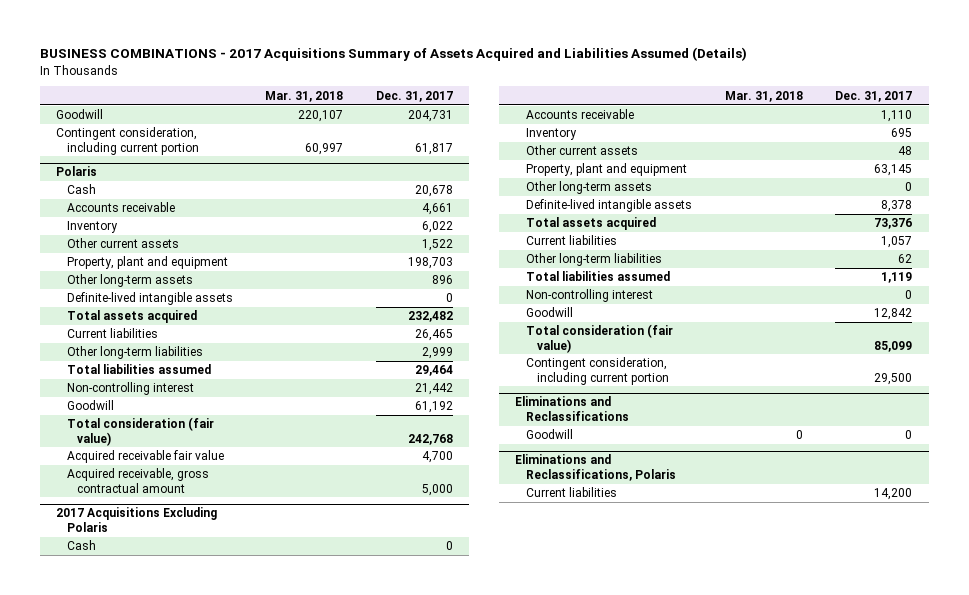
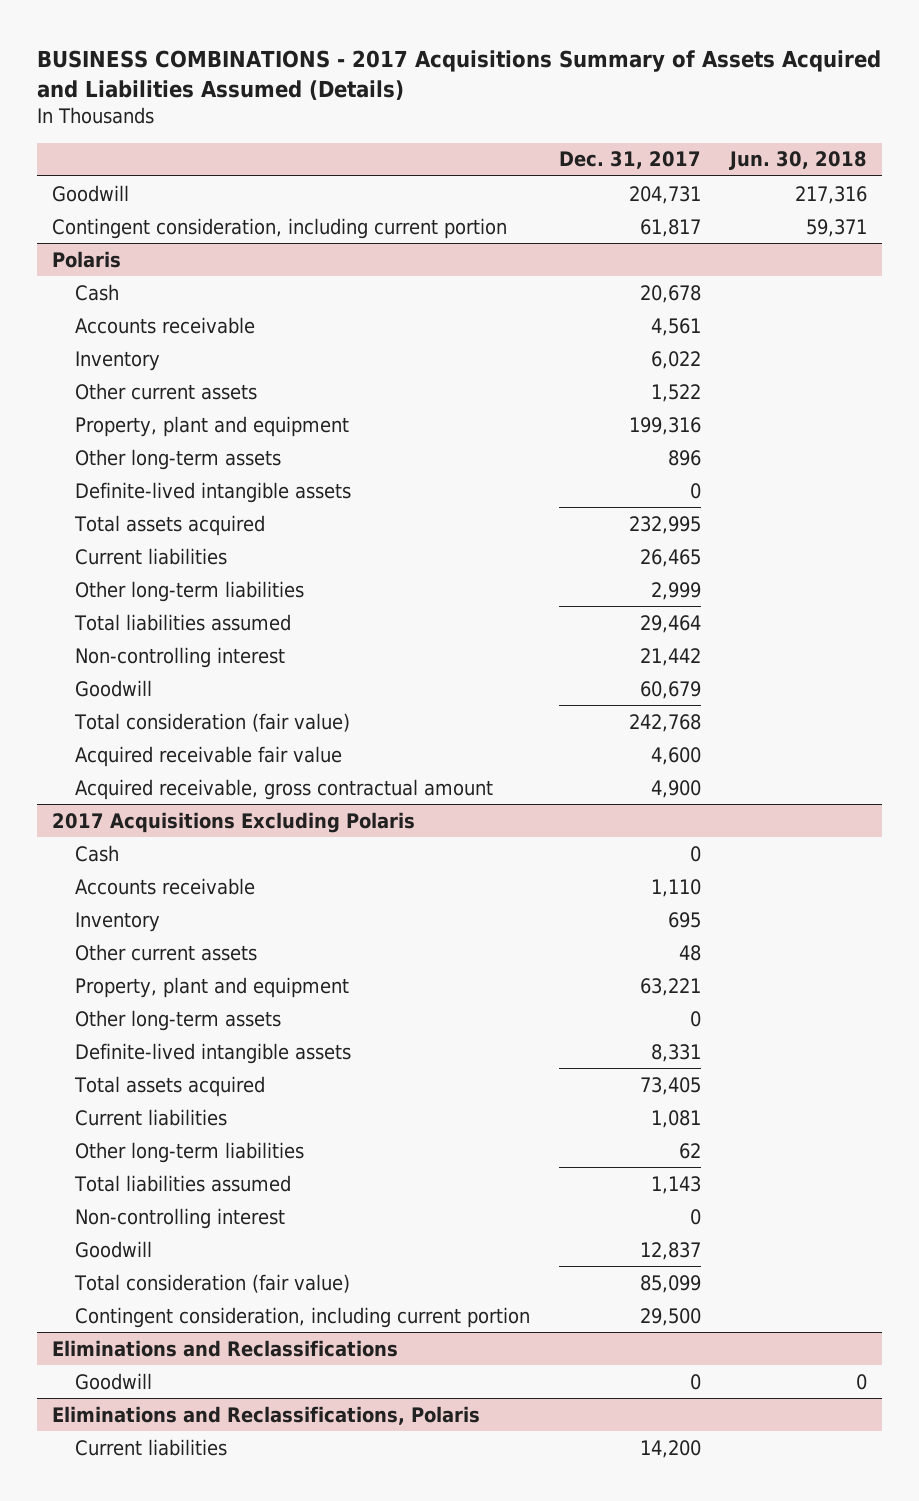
- | Mar. 31, 2018 | Dec. 31, 2017
+ | Dec. 31, 2017 | Jun. 30, 2018
@ Polaris
- Accounts receivable | | 4,661
+ Accounts receivable | 4,561 |
- Property, plant and equipment | | 198,703
+ Property, plant and equipment | 199,316 |
- Total assets acquired | | 232,482
+ Total assets acquired | 232,995 |
- Goodwill | | 61,192
+ Goodwill | 60,679 |
- Acquired receivable fair value | | 4,700
- Acquired receivable, gross contractual amount | | 5,000
+ Acquired receivable fair value | 4,600 |
+ Acquired receivable, gross contractual amount | 4,900 |
@ 2017 Acquisitions Excluding Polaris
- Property, plant and equipment | | 63,145
+ Property, plant and equipment | 63,221 |
- Definite-lived intangible assets | | 8,378
- Total assets acquired | | 73,376
- Current liabilities | | 1,057
+ Definite-lived intangible assets | 8,331 |
+ Total assets acquired | 73,405 |
+ Current liabilities | 1,081 |
- Total liabilities assumed | | 1,119
+ Total liabilities assumed | 1,143 |
- Goodwill | | 12,842
+ Goodwill | 12,837 |

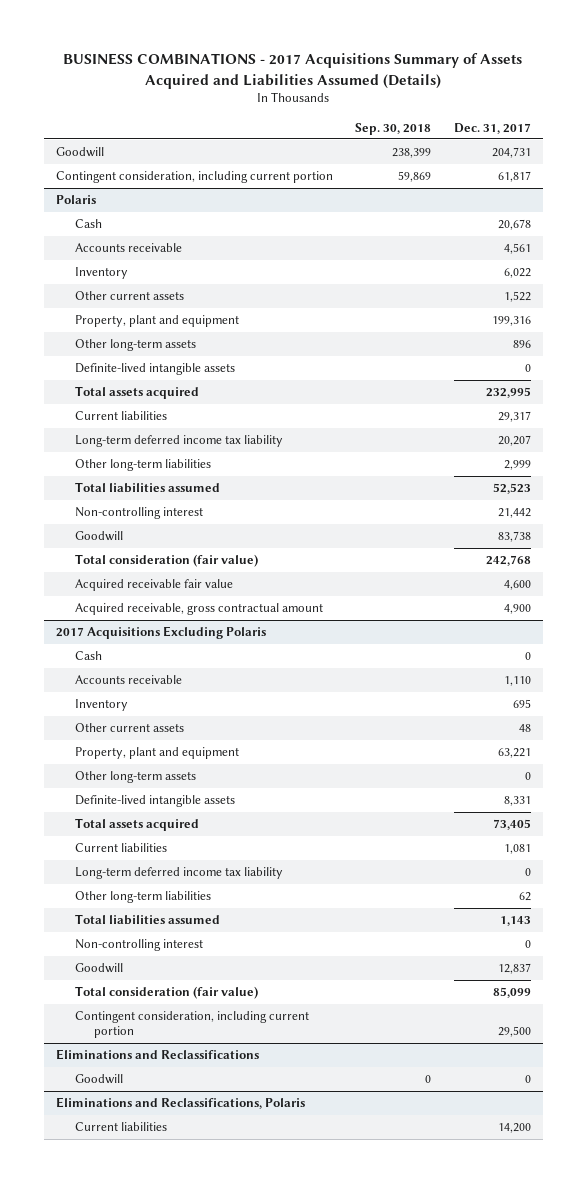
- | Dec. 31, 2017 | Jun. 30, 2018
+ | Sep. 30, 2018 | Dec. 31, 2017
@ Polaris
- Current liabilities | 26,465 |
+ Current liabilities | | 29,317
+ Long-term deferred income tax liability | | 20,207
- Total liabilities assumed | 29,464 |
+ Total liabilities assumed | | 52,523
- Goodwill | 60,679 |
+ Goodwill | | 83,738
@ 2017 Acquisitions Excluding Polaris
+ Long-term deferred income tax liability | | 0

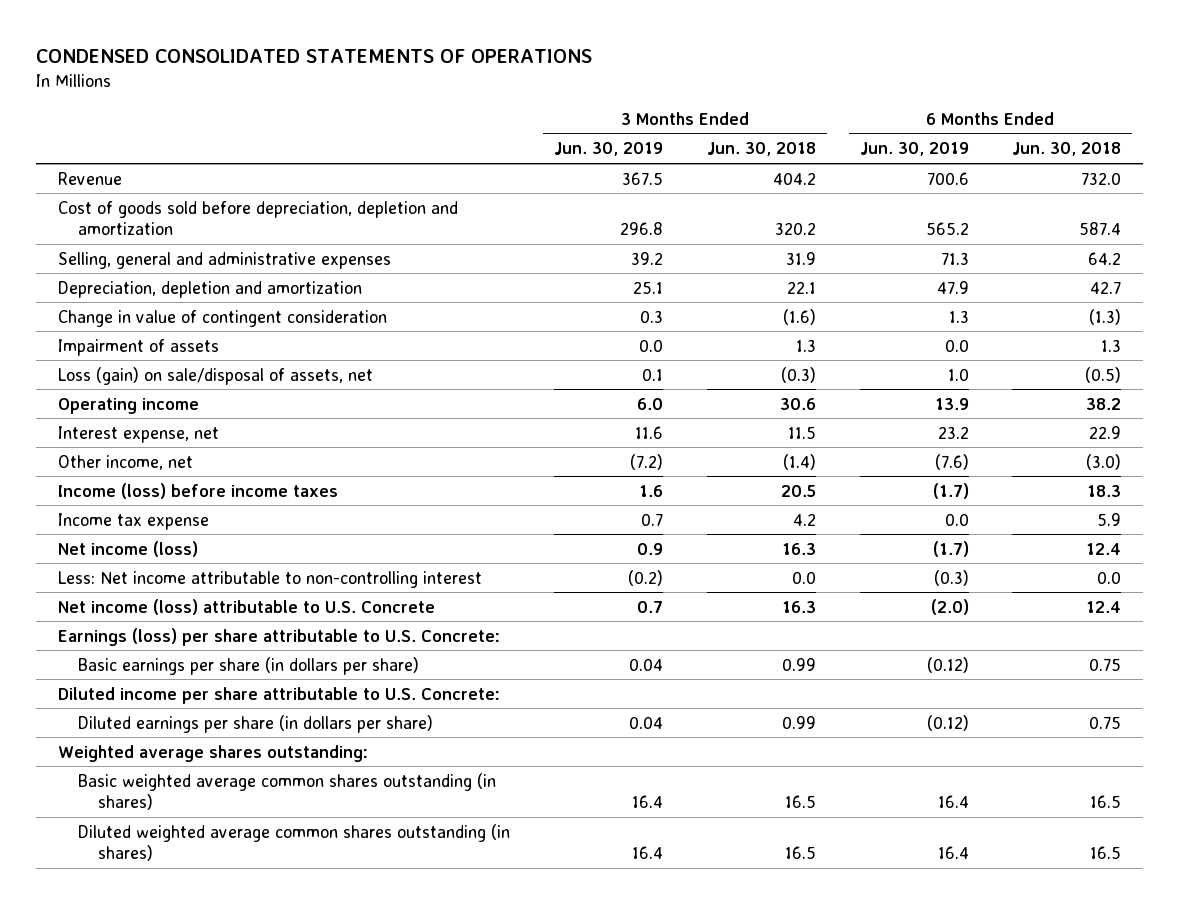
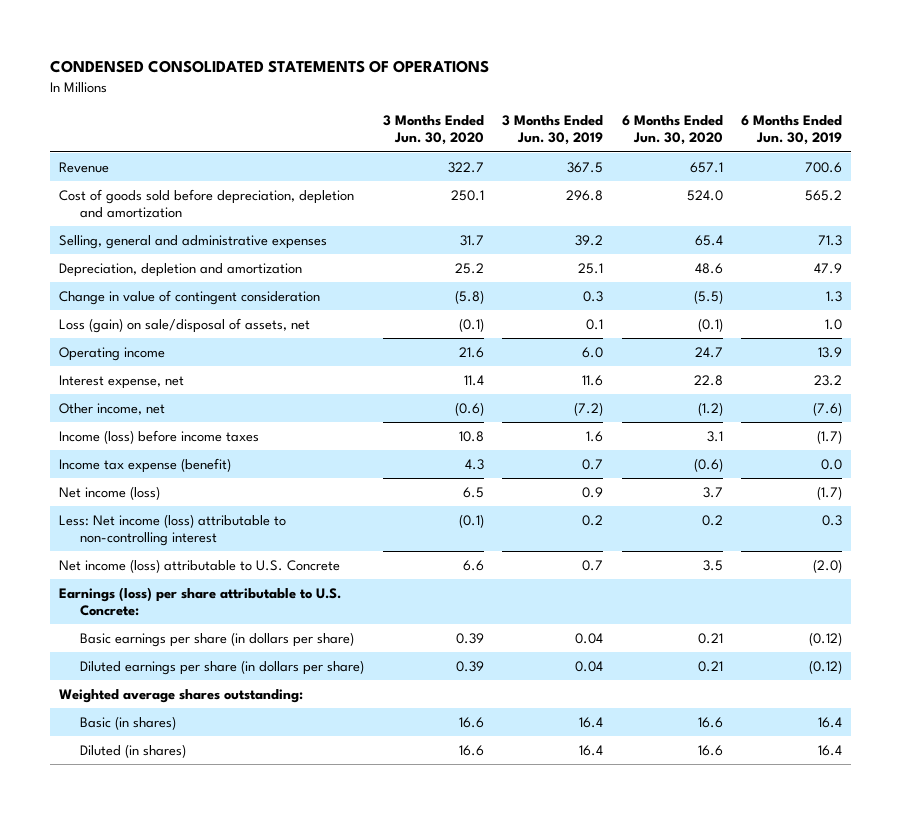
- | 3 Months Ended Jun. 30, 2019 | 3 Months Ended Jun. 30, 2018 | 6 Months Ended Jun. 30, 2019 | 6 Months Ended Jun. 30, 2018
+ | 3 Months Ended Jun. 30, 2020 | 3 Months Ended Jun. 30, 2019 | 6 Months Ended Jun. 30, 2020 | 6 Months Ended Jun. 30, 2019
- Impairment of assets | 0.0 | 1.3 | 0.0 | 1.3
- Income tax expense | 0.7 | 4.2 | 0.0 | 5.9
+ Income tax expense (benefit) | 4.3 | 0.7 | (0.6) | 0.0
- Less: Net income attributable to non-controlling interest | (0.2) | 0.0 | (0.3) | 0.0
+ Less: Net income (loss) attributable to non-controlling interest | (0.1) | 0.2 | 0.2 | 0.3
- Diluted income per share attributable to U.S. Concrete:
- Basic weighted average common shares outstanding (in shares) | 16.4 | 16.5 | 16.4 | 16.5
- Diluted weighted average common shares outstanding (in shares) | 16.4 | 16.5 | 16.4 | 16.5
+ Basic (in shares) | 16.6 | 16.4 | 16.6 | 16.4
+ Diluted (in shares) | 16.6 | 16.4 | 16.6 | 16.4

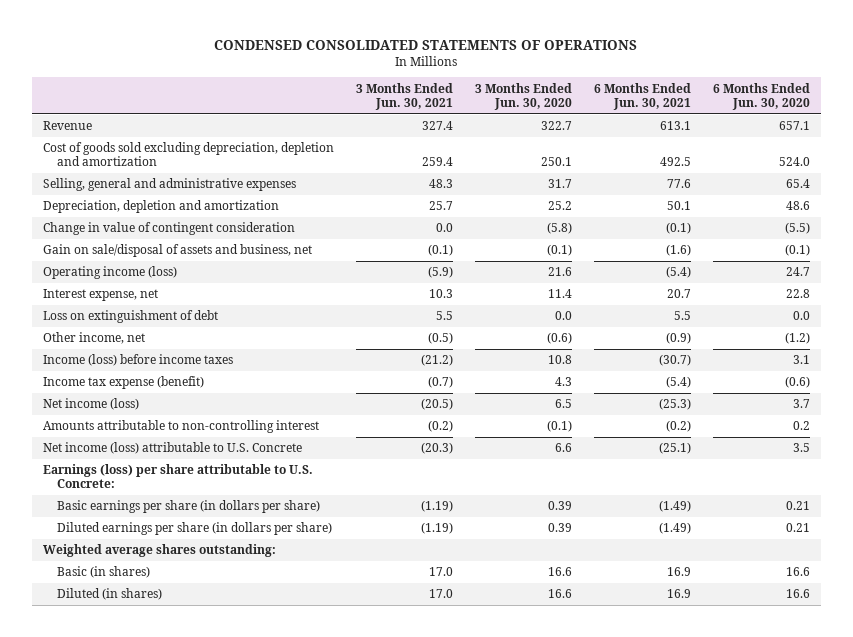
- | 3 Months Ended Jun. 30, 2020 | 3 Months Ended Jun. 30, 2019 | 6 Months Ended Jun. 30, 2020 | 6 Months Ended Jun. 30, 2019
+ | 3 Months Ended Jun. 30, 2021 | 3 Months Ended Jun. 30, 2020 | 6 Months Ended Jun. 30, 2021 | 6 Months Ended Jun. 30, 2020
- Cost of goods sold before depreciation, depletion and amortization | 250.1 | 296.8 | 524.0 | 565.2
+ Cost of goods sold excluding depreciation, depletion and amortization | 259.4 | 250.1 | 492.5 | 524.0
- Loss (gain) on sale/disposal of assets, net | (0.1) | 0.1 | (0.1) | 1.0
- Operating income | 21.6 | 6.0 | 24.7 | 13.9
+ Gain on sale/disposal of assets and business, net | (0.1) | (0.1) | (1.6) | (0.1)
+ Operating income (loss) | (5.9) | 21.6 | (5.4) | 24.7
+ Loss on extinguishment of debt | 5.5 | 0.0 | 5.5 | 0.0
- Less: Net income (loss) attributable to non-controlling interest | (0.1) | 0.2 | 0.2 | 0.3
+ Amounts attributable to non-controlling interest | (0.2) | (0.1) | (0.2) | 0.2

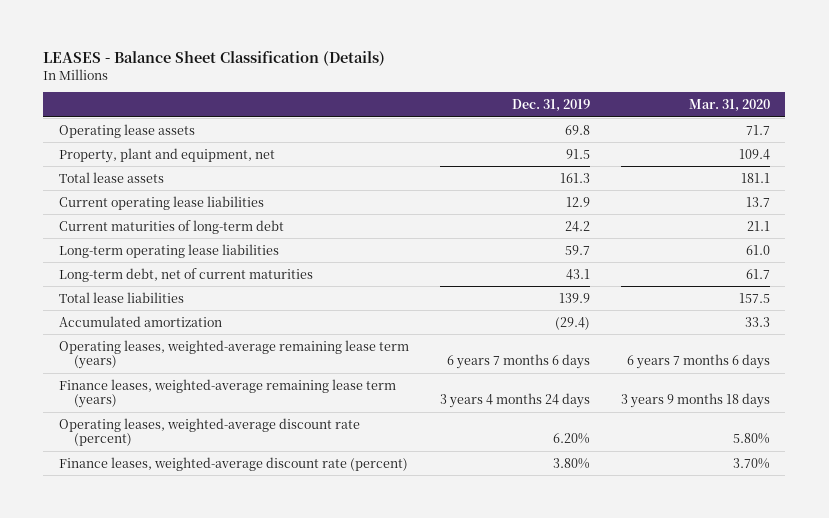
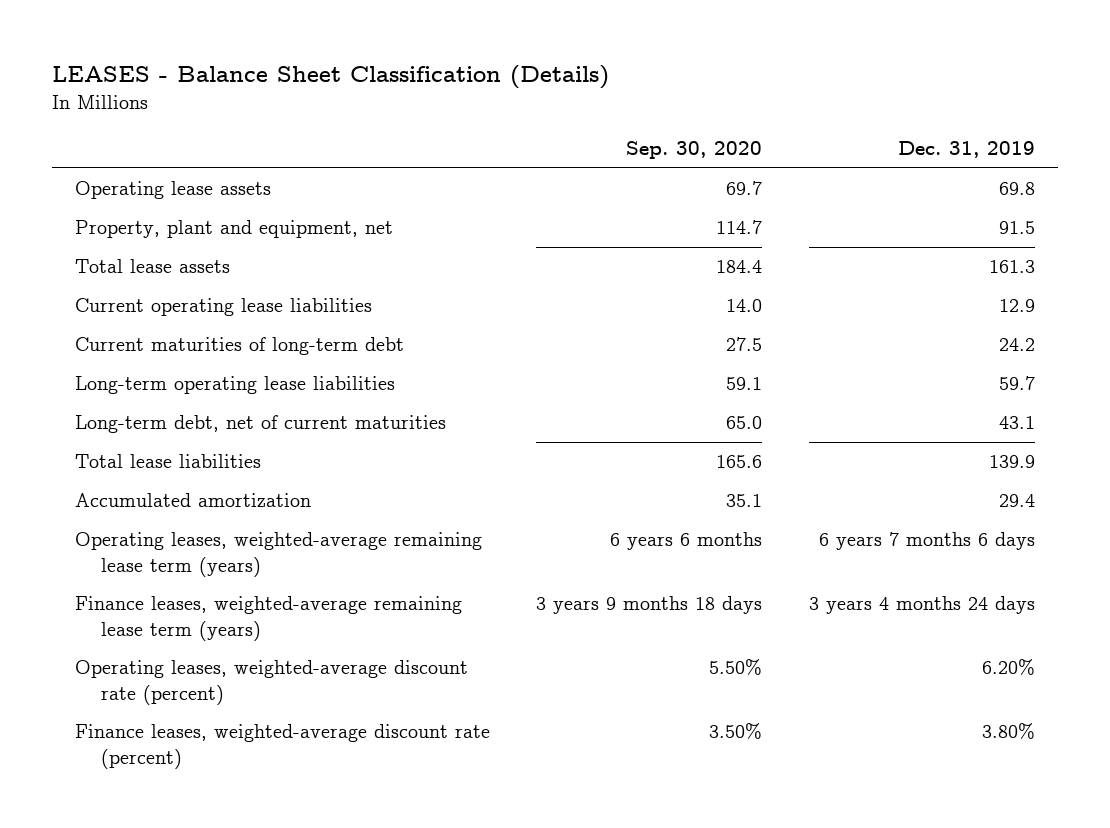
- | Dec. 31, 2019 | Mar. 31, 2020
+ | Sep. 30, 2020 | Dec. 31, 2019
- Accumulated amortization | (29.4) | 33.3
+ Accumulated amortization | 35.1 | 29.4

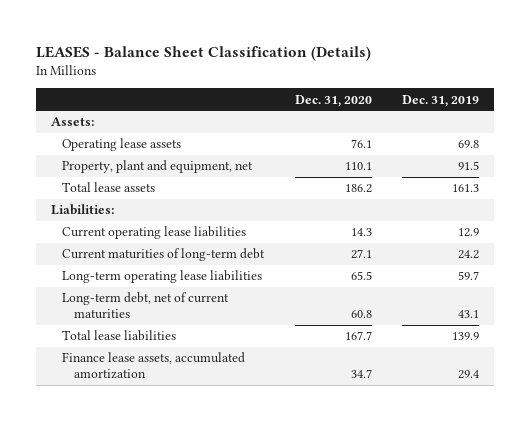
- | Sep. 30, 2020 | Dec. 31, 2019
+ | Dec. 31, 2020 | Dec. 31, 2019
+ Assets:
+ Liabilities:
- Accumulated amortization | 35.1 | 29.4
- Operating leases, weighted-average remaining lease term (years) | 6 years 6 months | 6 years 7 months 6 days
- Finance leases, weighted-average remaining lease term (years) | 3 years 9 months 18 days | 3 years 4 months 24 days
- Operating leases, weighted-average discount rate (percent) | 5.50% | 6.20%
- Finance leases, weighted-average discount rate (percent) | 3.50% | 3.80%
+ Finance lease assets, accumulated amortization | 34.7 | 29.4

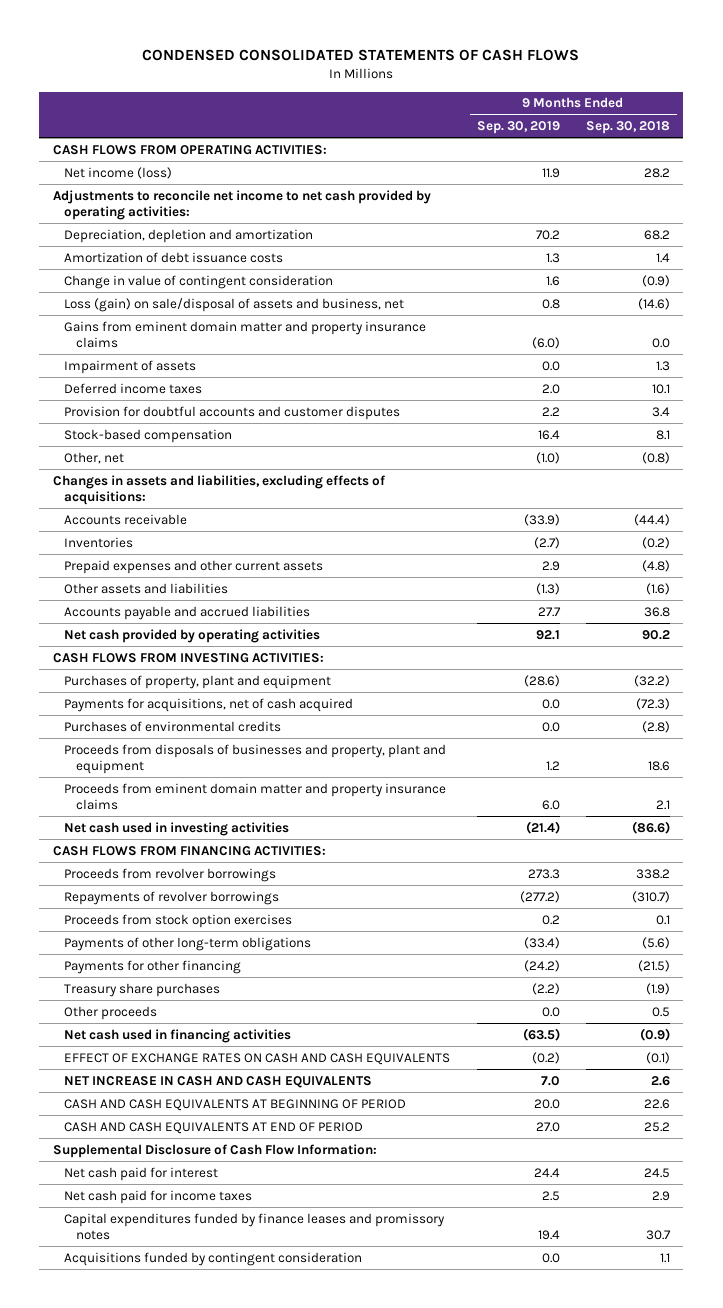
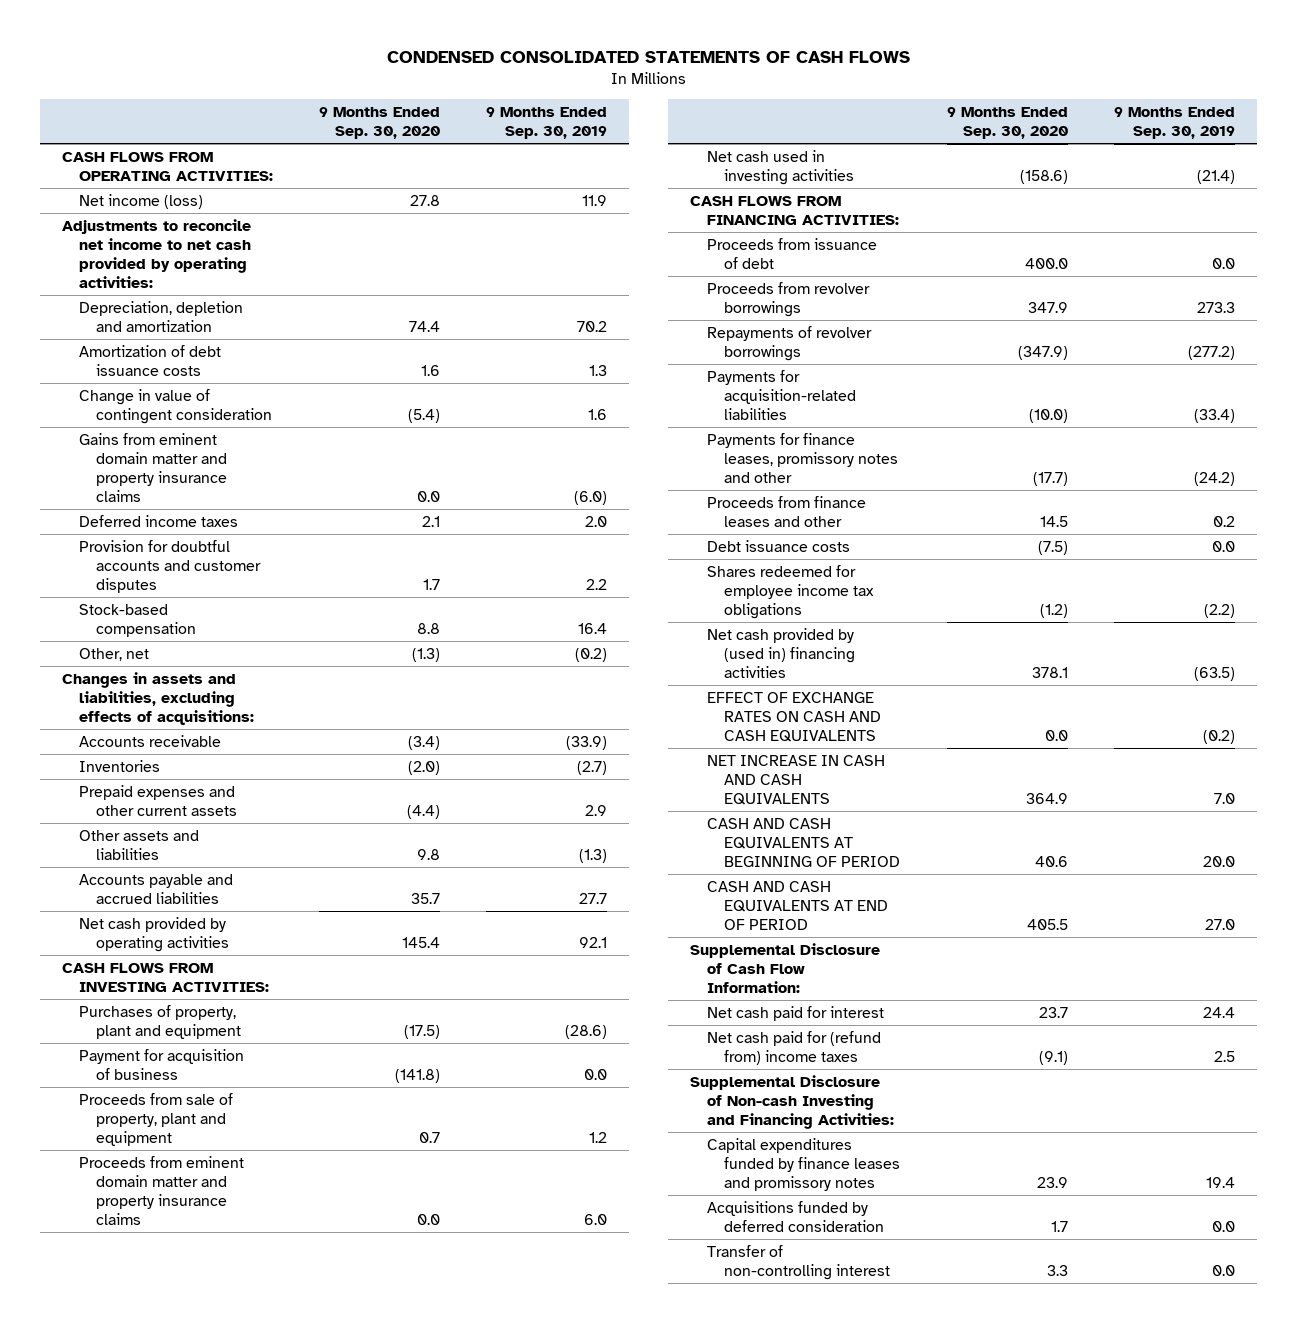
- | 9 Months Ended Sep. 30, 2019 | 9 Months Ended Sep. 30, 2018
+ | 9 Months Ended Sep. 30, 2020 | 9 Months Ended Sep. 30, 2019
- Loss (gain) on sale/disposal of assets and business, net | 0.8 | (14.6)
- Impairment of assets | 0.0 | 1.3
- Other, net | (1.0) | (0.8)
+ Other, net | (1.3) | (0.2)
- Payments for acquisitions, net of cash acquired | 0.0 | (72.3)
- Purchases of environmental credits | 0.0 | (2.8)
- Proceeds from disposals of businesses and property, plant and equipment | 1.2 | 18.6
+ Payment for acquisition of business | (141.8) | 0.0
+ Proceeds from sale of property, plant and equipment | 0.7 | 1.2
+ Proceeds from issuance of debt | 400.0 | 0.0
- Proceeds from stock option exercises | 0.2 | 0.1
- Payments of other long-term obligations | (33.4) | (5.6)
- Payments for other financing | (24.2) | (21.5)
- Treasury share purchases | (2.2) | (1.9)
- Other proceeds | 0.0 | 0.5
- Net cash used in financing activities | (63.5) | (0.9)
+ Payments for acquisition-related liabilities | (10.0) | (33.4)
+ Payments for finance leases, promissory notes and other | (17.7) | (24.2)
+ Proceeds from finance leases and other | 14.5 | 0.2
+ Debt issuance costs | (7.5) | 0.0
+ Shares redeemed for employee income tax obligations | (1.2) | (2.2)
+ Net cash provided by (used in) financing activities | 378.1 | (63.5)
- Net cash paid for income taxes | 2.5 | 2.9
+ Net cash paid for (refund from) income taxes | (9.1) | 2.5
+ Supplemental Disclosure of Non-cash Investing and Financing Activities:
- Acquisitions funded by contingent consideration | 0.0 | 1.1
+ Acquisitions funded by deferred consideration | 1.7 | 0.0
+ Transfer of non-controlling interest | 3.3 | 0.0

